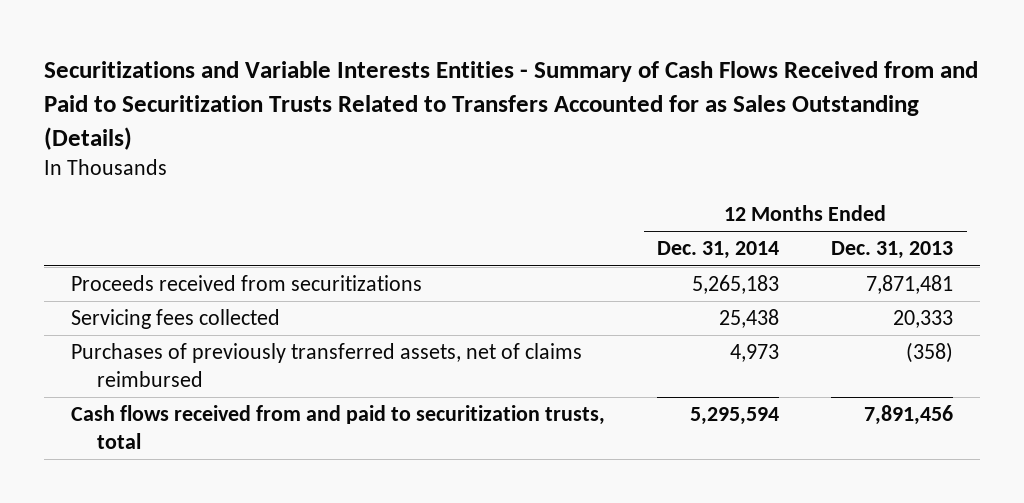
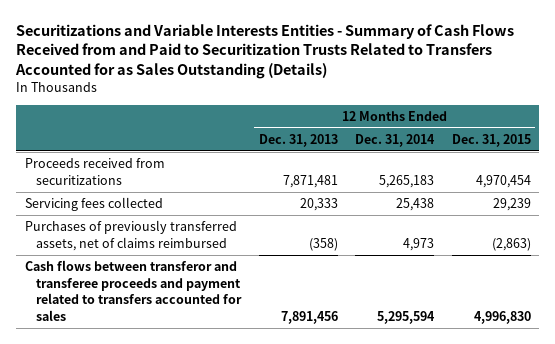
- | 12 Months Ended Dec. 31, 2014 | 12 Months Ended Dec. 31, 2013
+ | 12 Months Ended Dec. 31, 2013 | 12 Months Ended Dec. 31, 2014 | 12 Months Ended Dec. 31, 2015
- Cash flows received from and paid to securitization trusts, total | 5,295,594 | 7,891,456
+ Cash flows between transferor and transferee proceeds and payment related to transfers accounted for sales | 7,891,456 | 5,295,594 | 4,996,830

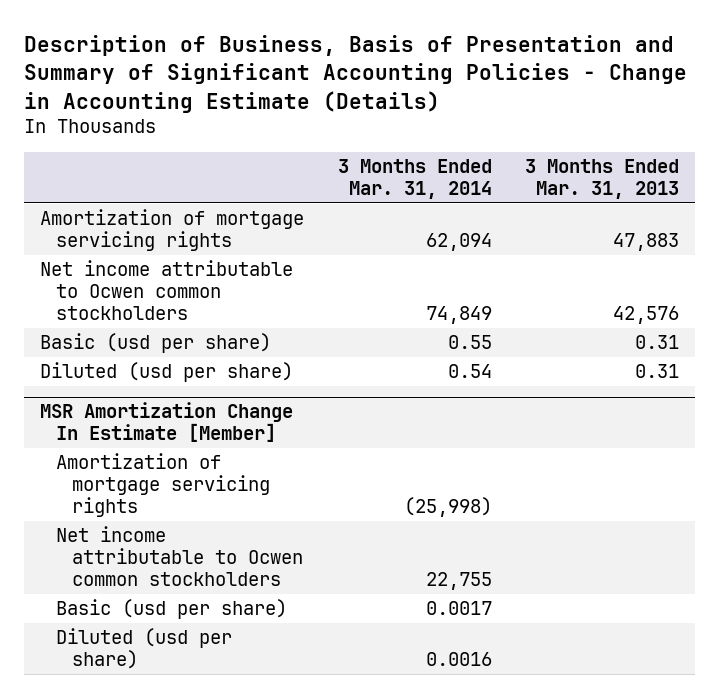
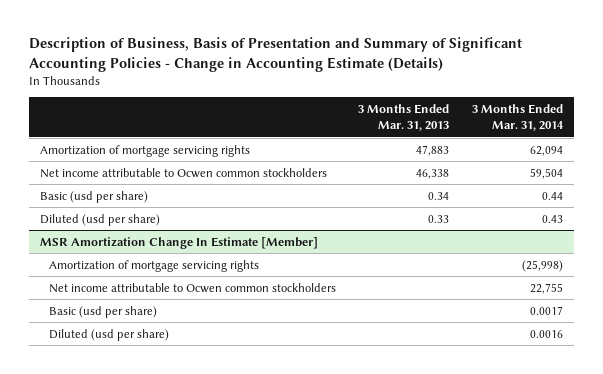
- | 3 Months Ended Mar. 31, 2014 | 3 Months Ended Mar. 31, 2013
+ | 3 Months Ended Mar. 31, 2013 | 3 Months Ended Mar. 31, 2014
- Net income attributable to Ocwen common stockholders | 74,849 | 42,576
- Basic (usd per share) | 0.55 | 0.31
- Diluted (usd per share) | 0.54 | 0.31
+ Net income attributable to Ocwen common stockholders | 46,338 | 59,504
+ Basic (usd per share) | 0.34 | 0.44
+ Diluted (usd per share) | 0.33 | 0.43

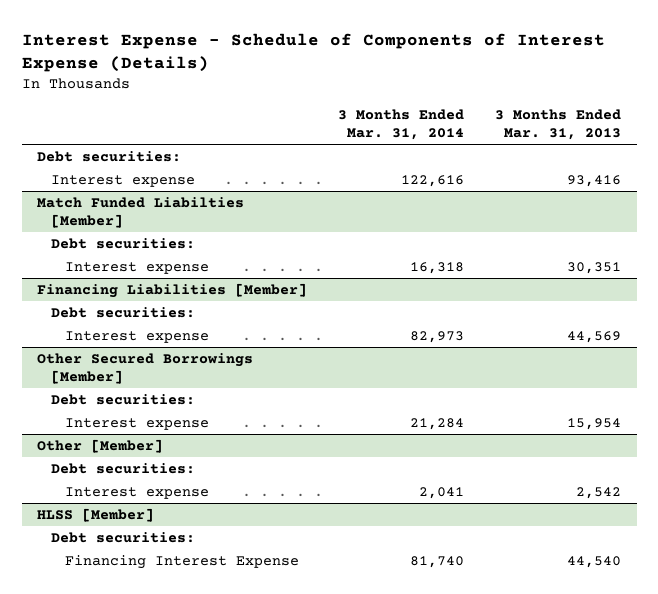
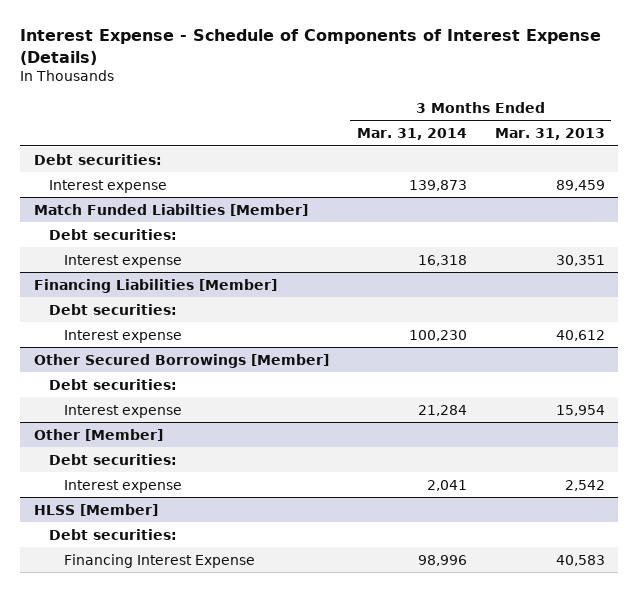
- Interest expense | 122,616 | 93,416
+ Interest expense | 139,873 | 89,459
@ Financing Liabilities [Member]
- Interest expense | 82,973 | 44,569
+ Interest expense | 100,230 | 40,612
@ HLSS [Member]
- Financing Interest Expense | 81,740 | 44,540
+ Financing Interest Expense | 98,996 | 40,583

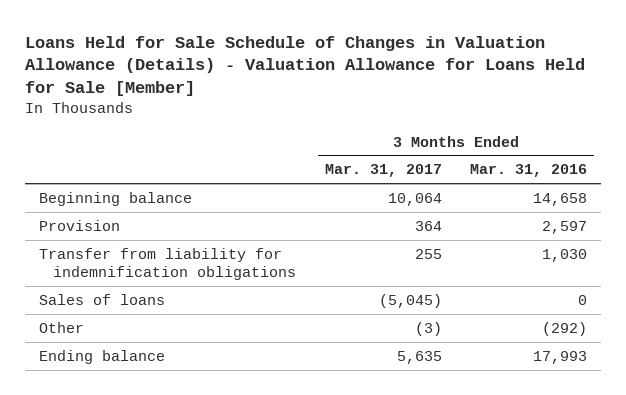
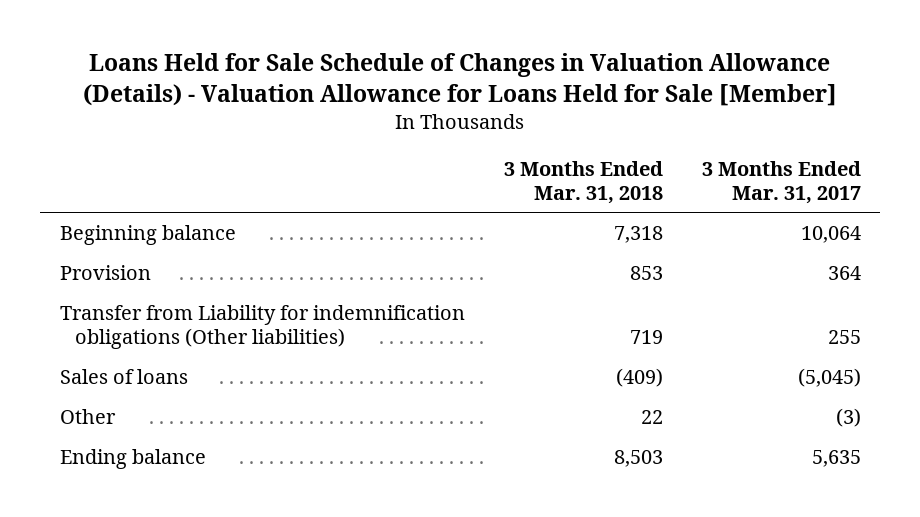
- | 3 Months Ended Mar. 31, 2017 | 3 Months Ended Mar. 31, 2016
+ | 3 Months Ended Mar. 31, 2018 | 3 Months Ended Mar. 31, 2017
- Transfer from liability for indemnification obligations | 255 | 1,030
+ Transfer from Liability for indemnification obligations (Other liabilities) | 719 | 255

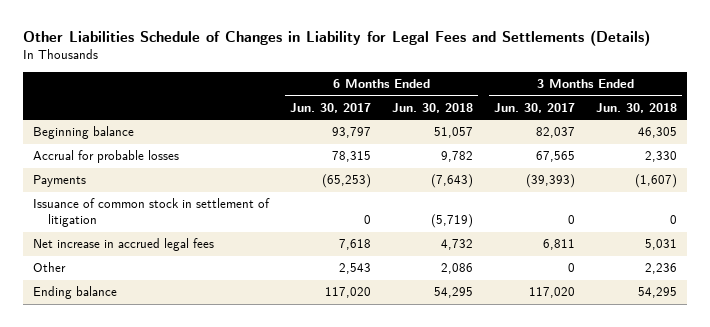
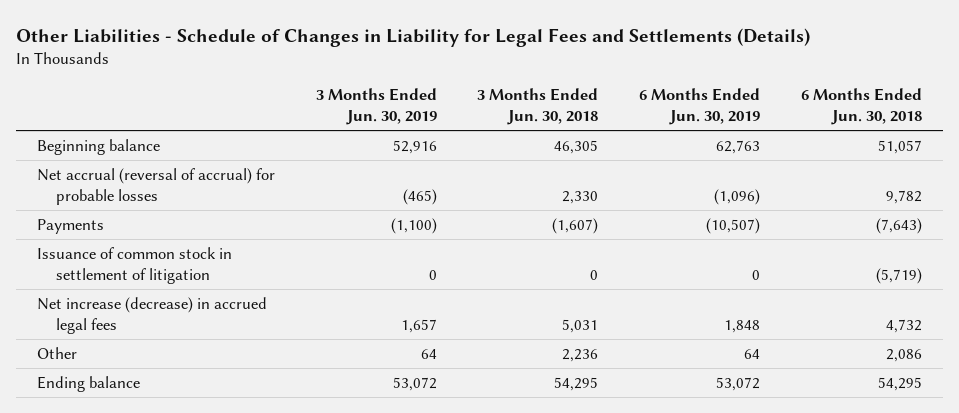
- Other Liabilities Schedule of Changes in Liability for Legal Fees and Settlements (Details)
+ Other Liabilities - Schedule of Changes in Liability for Legal Fees and Settlements (Details)
- | 6 Months Ended Jun. 30, 2017 | 6 Months Ended Jun. 30, 2018 | 3 Months Ended Jun. 30, 2017 | 3 Months Ended Jun. 30, 2018
+ | 3 Months Ended Jun. 30, 2019 | 3 Months Ended Jun. 30, 2018 | 6 Months Ended Jun. 30, 2019 | 6 Months Ended Jun. 30, 2018
- Accrual for probable losses | 78,315 | 9,782 | 67,565 | 2,330
+ Net accrual (reversal of accrual) for probable losses | (465) | 2,330 | (1,096) | 9,782
- Net increase in accrued legal fees | 7,618 | 4,732 | 6,811 | 5,031
+ Net increase (decrease) in accrued legal fees | 1,657 | 5,031 | 1,848 | 4,732

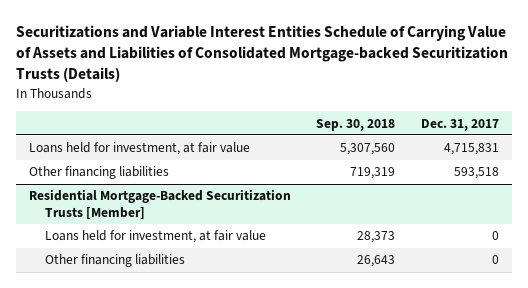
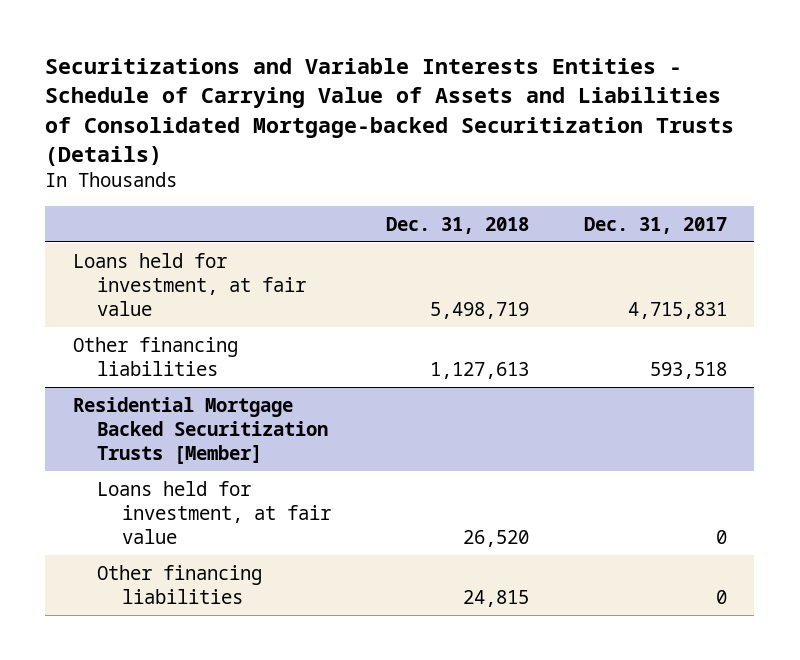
- Securitizations and Variable Interest Entities Schedule of Carrying Value of Assets and Liabilities of Consolidated Mortgage-backed Securitization Trusts (Details)
+ Securitizations and Variable Interests Entities - Schedule of Carrying Value of Assets and Liabilities of Consolidated Mortgage-backed Securitization Trusts (Details)
- | Sep. 30, 2018 | Dec. 31, 2017
+ | Dec. 31, 2018 | Dec. 31, 2017
- Residential Mortgage-Backed Securitization Trusts [Member]
+ Residential Mortgage Backed Securitization Trusts [Member]

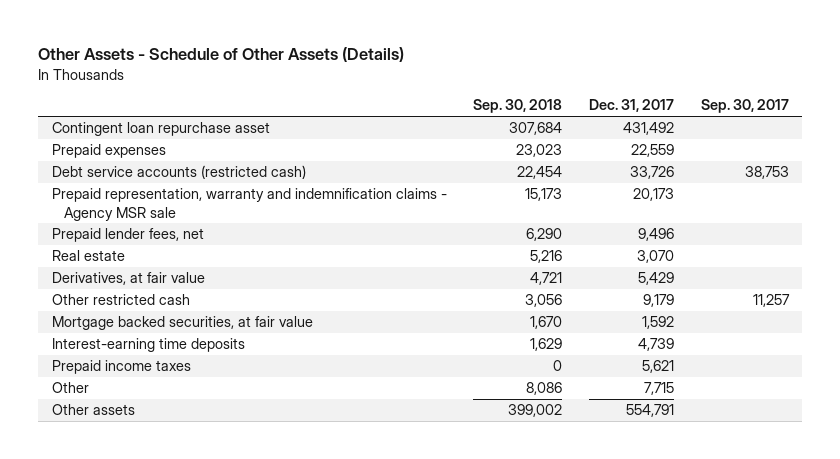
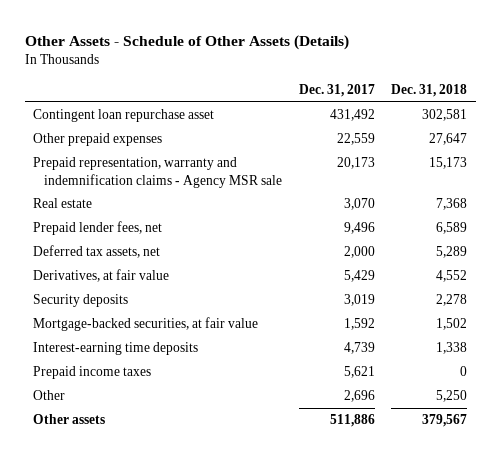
- | Sep. 30, 2018 | Dec. 31, 2017 | Sep. 30, 2017
+ | Dec. 31, 2017 | Dec. 31, 2018
- Prepaid expenses | 23,023 | 22,559 |
- Debt service accounts (restricted cash) | 22,454 | 33,726 | 38,753
+ Other prepaid expenses | 22,559 | 27,647
moved down: Prepaid lender fees, net | 9,496 | 6,589
+ Deferred tax assets, net | 2,000 | 5,289
- Other restricted cash | 3,056 | 9,179 | 11,257
- Mortgage backed securities, at fair value | 1,670 | 1,592 |
+ Security deposits | 3,019 | 2,278
+ Mortgage-backed securities, at fair value | 1,592 | 1,502
- Other | 8,086 | 7,715 |
- Other assets | 399,002 | 554,791 |
+ Other | 2,696 | 5,250
+ Other assets | 511,886 | 379,567

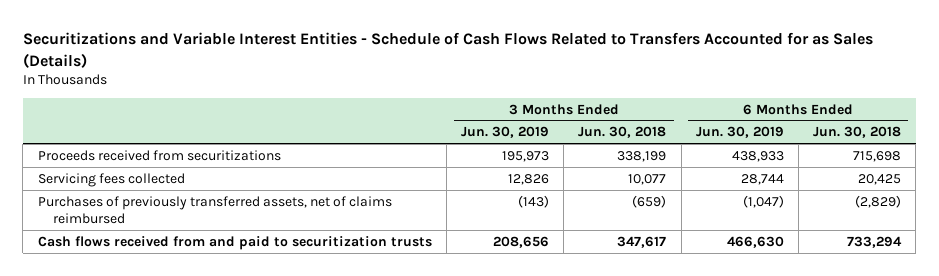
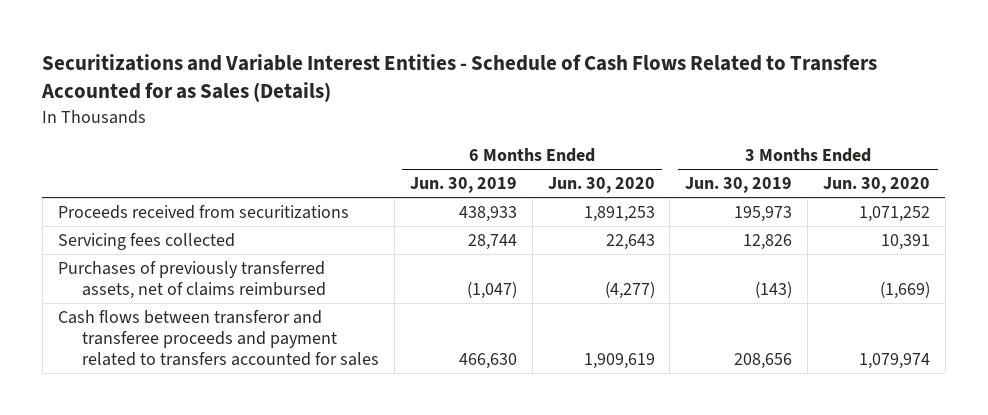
- | 3 Months Ended Jun. 30, 2019 | 3 Months Ended Jun. 30, 2018 | 6 Months Ended Jun. 30, 2019 | 6 Months Ended Jun. 30, 2018
+ | 6 Months Ended Jun. 30, 2019 | 6 Months Ended Jun. 30, 2020 | 3 Months Ended Jun. 30, 2019 | 3 Months Ended Jun. 30, 2020
- Cash flows received from and paid to securitization trusts | 208,656 | 347,617 | 466,630 | 733,294
+ Cash flows between transferor and transferee proceeds and payment related to transfers accounted for sales | 466,630 | 1,909,619 | 208,656 | 1,079,974

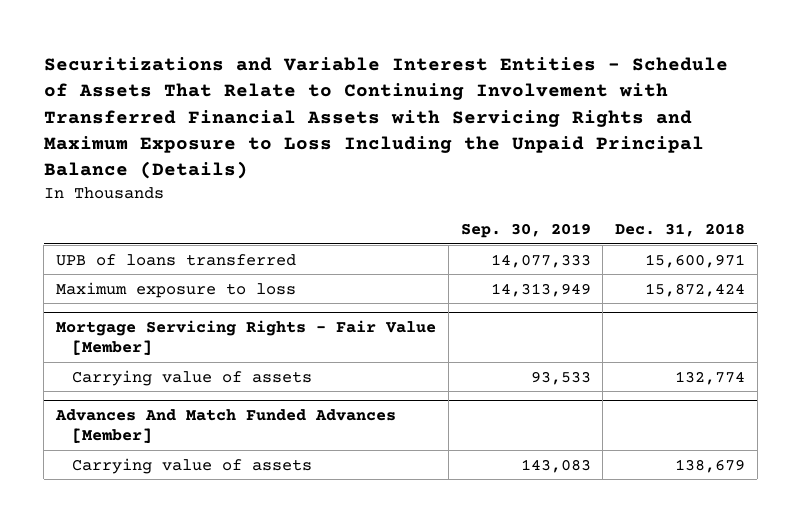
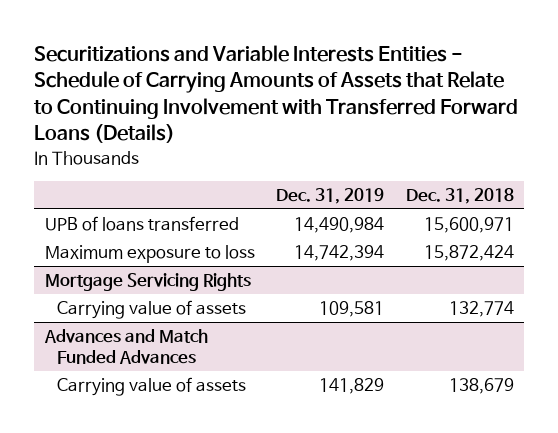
- Securitizations and Variable Interest Entities - Schedule of Assets That Relate to Continuing Involvement with Transferred Financial Assets with Servicing Rights and Maximum Exposure to Loss Including the Unpaid Principal Balance (Details)
+ Securitizations and Variable Interests Entities - Schedule of Carrying Amounts of Assets that Relate to Continuing Involvement with Transferred Forward Loans (Details)
- | Sep. 30, 2019 | Dec. 31, 2018
+ | Dec. 31, 2019 | Dec. 31, 2018
- Mortgage Servicing Rights - Fair Value [Member]
+ Mortgage Servicing Rights
- Advances And Match Funded Advances [Member]
+ Advances and Match Funded Advances

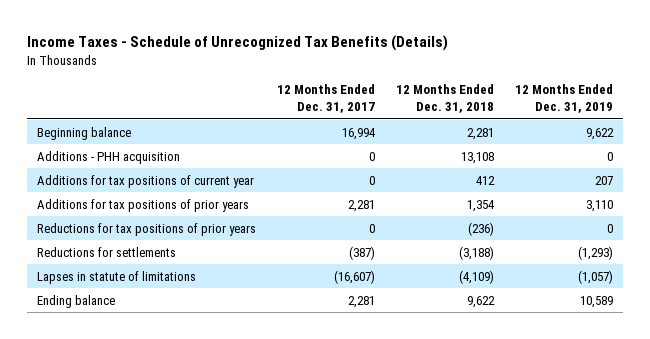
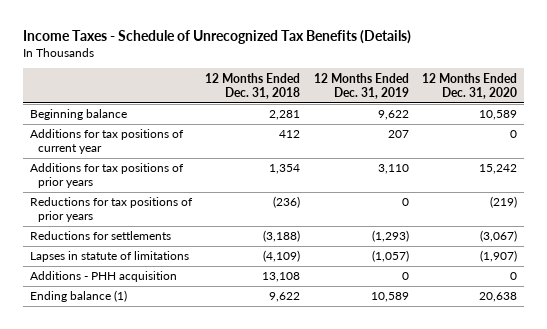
- | 12 Months Ended Dec. 31, 2017 | 12 Months Ended Dec. 31, 2018 | 12 Months Ended Dec. 31, 2019
+ | 12 Months Ended Dec. 31, 2018 | 12 Months Ended Dec. 31, 2019 | 12 Months Ended Dec. 31, 2020
- Ending balance | 2,281 | 9,622 | 10,589
moved down: Additions - PHH acquisition | 13,108 | 0 | 0
+ Ending balance (1) | 9,622 | 10,589 | 20,638

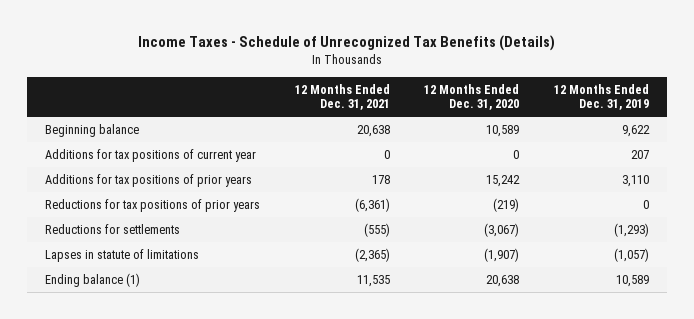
- | 12 Months Ended Dec. 31, 2018 | 12 Months Ended Dec. 31, 2019 | 12 Months Ended Dec. 31, 2020
+ | 12 Months Ended Dec. 31, 2021 | 12 Months Ended Dec. 31, 2020 | 12 Months Ended Dec. 31, 2019
- Additions - PHH acquisition | 13,108 | 0 | 0

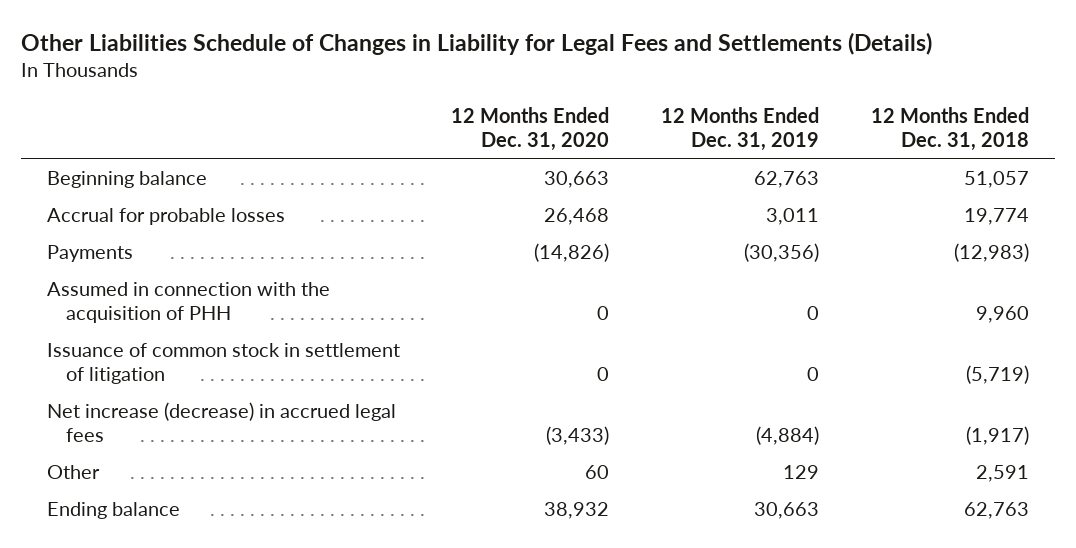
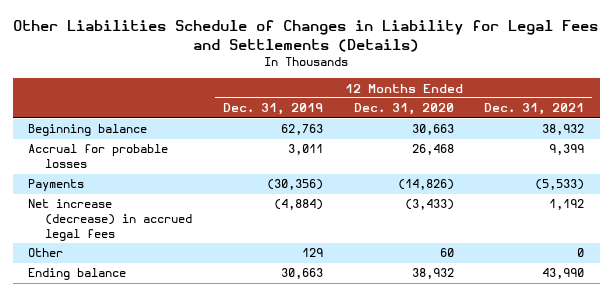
- | 12 Months Ended Dec. 31, 2020 | 12 Months Ended Dec. 31, 2019 | 12 Months Ended Dec. 31, 2018
+ | 12 Months Ended Dec. 31, 2019 | 12 Months Ended Dec. 31, 2020 | 12 Months Ended Dec. 31, 2021
- Assumed in connection with the acquisition of PHH | 0 | 0 | 9,960
- Issuance of common stock in settlement of litigation | 0 | 0 | (5,719)

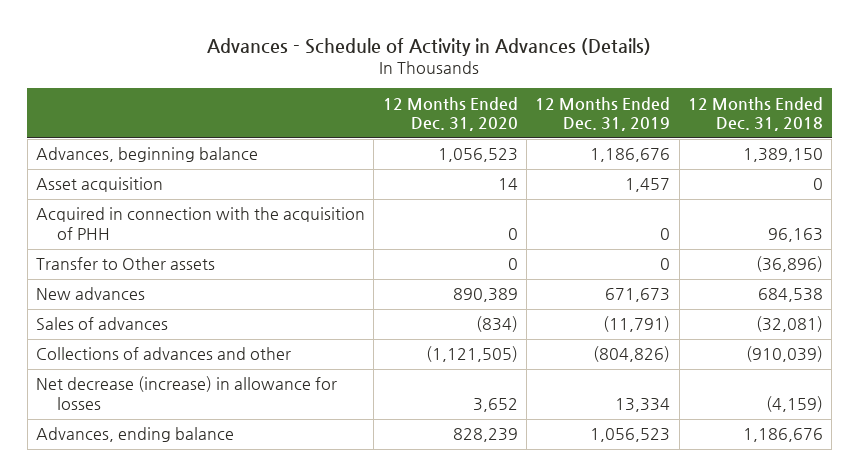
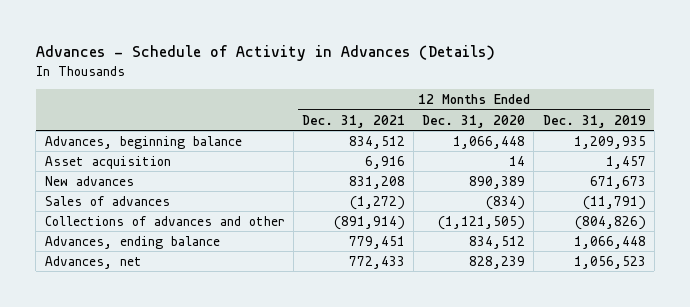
- | 12 Months Ended Dec. 31, 2020 | 12 Months Ended Dec. 31, 2019 | 12 Months Ended Dec. 31, 2018
+ | 12 Months Ended Dec. 31, 2021 | 12 Months Ended Dec. 31, 2020 | 12 Months Ended Dec. 31, 2019
- Advances, beginning balance | 1,056,523 | 1,186,676 | 1,389,150
+ Advances, beginning balance | 834,512 | 1,066,448 | 1,209,935
- Acquired in connection with the acquisition of PHH | 0 | 0 | 96,163
- Transfer to Other assets | 0 | 0 | (36,896)
- Net decrease (increase) in allowance for losses | 3,652 | 13,334 | (4,159)
- Advances, ending balance | 828,239 | 1,056,523 | 1,186,676
+ Advances, ending balance | 779,451 | 834,512 | 1,066,448
+ Advances, net | 772,433 | 828,239 | 1,056,523

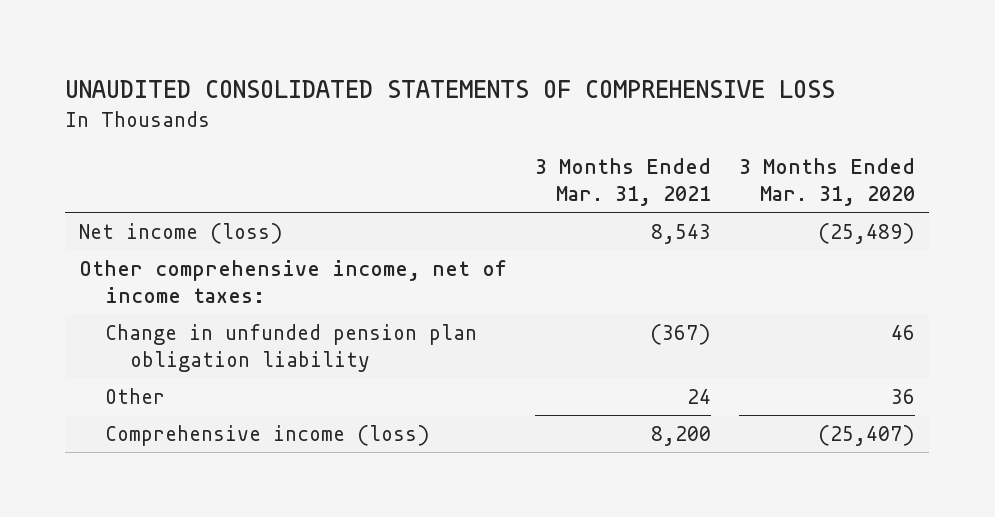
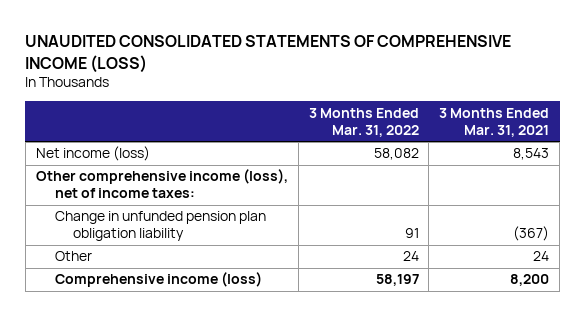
- UNAUDITED CONSOLIDATED STATEMENTS OF COMPREHENSIVE LOSS
+ UNAUDITED CONSOLIDATED STATEMENTS OF COMPREHENSIVE INCOME (LOSS)
- | 3 Months Ended Mar. 31, 2021 | 3 Months Ended Mar. 31, 2020
+ | 3 Months Ended Mar. 31, 2022 | 3 Months Ended Mar. 31, 2021
- Other comprehensive income, net of income taxes:
+ Other comprehensive income (loss), net of income taxes:

